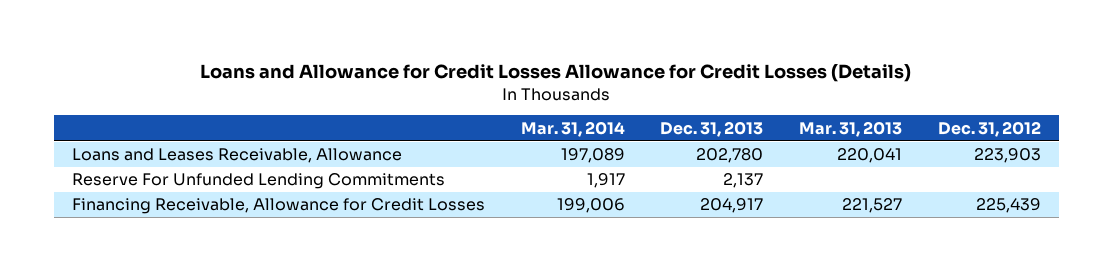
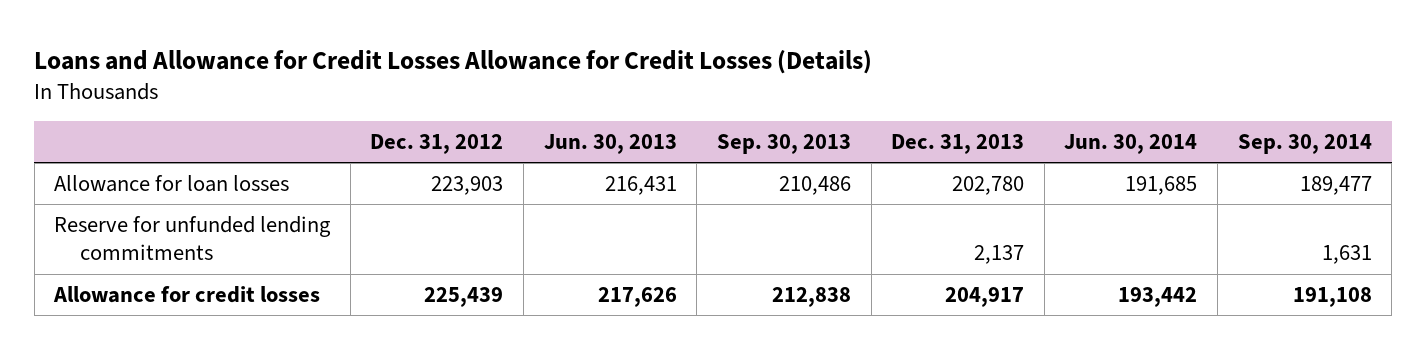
- | Mar. 31, 2014 | Dec. 31, 2013 | Mar. 31, 2013 | Dec. 31, 2012
+ | Dec. 31, 2012 | Jun. 30, 2013 | Sep. 30, 2013 | Dec. 31, 2013 | Jun. 30, 2014 | Sep. 30, 2014
- Loans and Leases Receivable, Allowance | 197,089 | 202,780 | 220,041 | 223,903
- Reserve For Unfunded Lending Commitments | 1,917 | 2,137 | |
- Financing Receivable, Allowance for Credit Losses | 199,006 | 204,917 | 221,527 | 225,439
+ Allowance for loan losses | 223,903 | 216,431 | 210,486 | 202,780 | 191,685 | 189,477
+ Reserve for unfunded lending commitments | | | | 2,137 | | 1,631
+ Allowance for credit losses | 225,439 | 217,626 | 212,838 | 204,917 | 193,442 | 191,108

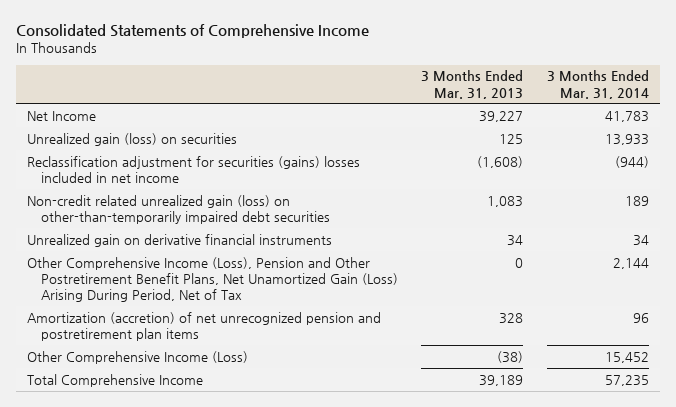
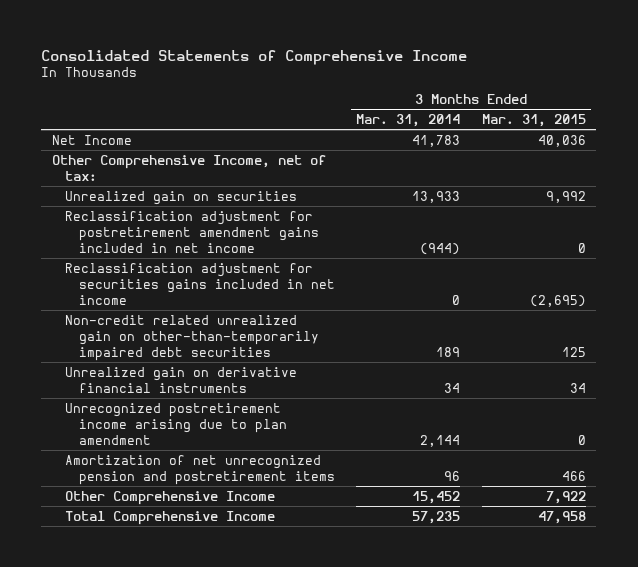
- | 3 Months Ended Mar. 31, 2013 | 3 Months Ended Mar. 31, 2014
+ | 3 Months Ended Mar. 31, 2014 | 3 Months Ended Mar. 31, 2015
- Unrealized gain (loss) on securities | 125 | 13,933
- Reclassification adjustment for securities (gains) losses included in net income | (1,608) | (944)
- Non-credit related unrealized gain (loss) on other-than-temporarily impaired debt securities | 1,083 | 189
+ Other Comprehensive Income, net of tax:
+ Unrealized gain on securities | 13,933 | 9,992
+ Reclassification adjustment for postretirement amendment gains included in net income | (944) | 0
+ Reclassification adjustment for securities gains included in net income | 0 | (2,695)
+ Non-credit related unrealized gain on other-than-temporarily impaired debt securities | 189 | 125
- Other Comprehensive Income (Loss), Pension and Other Postretirement Benefit Plans, Net Unamortized Gain (Loss) Arising During Period, Net of Tax | 0 | 2,144
- Amortization (accretion) of net unrecognized pension and postretirement plan items | 328 | 96
- Other Comprehensive Income (Loss) | (38) | 15,452
+ Unrecognized postretirement income arising due to plan amendment | 2,144 | 0
+ Amortization of net unrecognized pension and postretirement items | 96 | 466
+ Other Comprehensive Income | 15,452 | 7,922

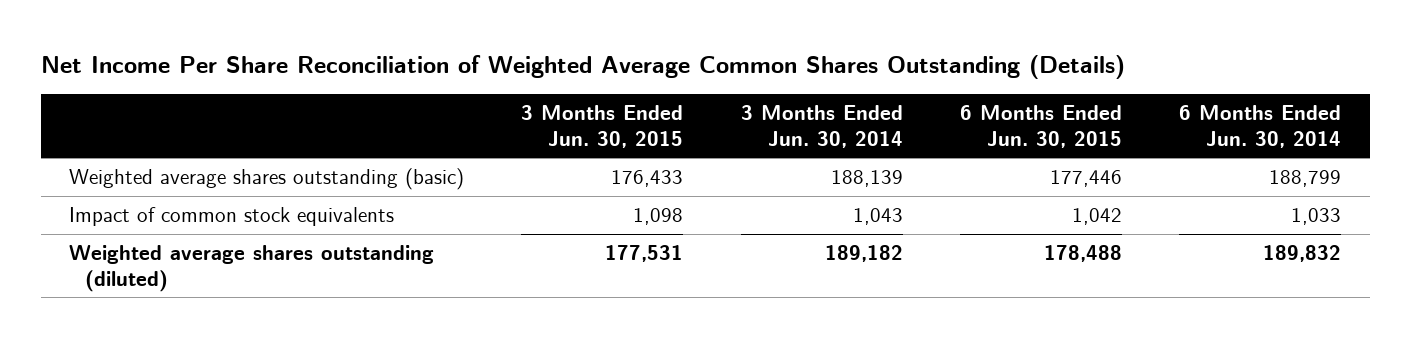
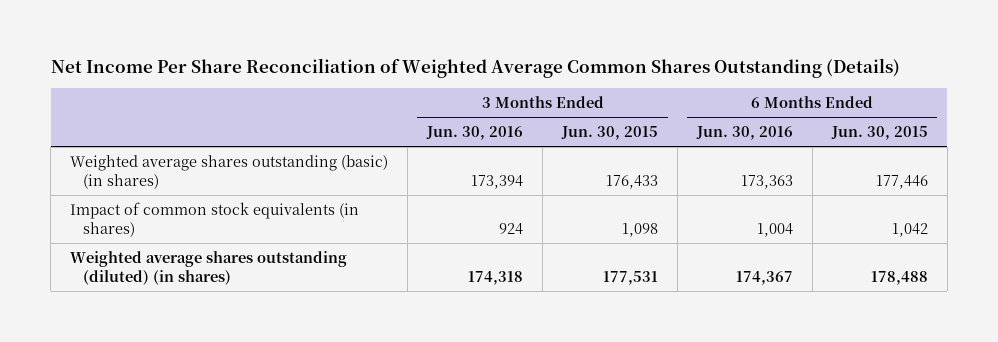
- | 3 Months Ended Jun. 30, 2015 | 3 Months Ended Jun. 30, 2014 | 6 Months Ended Jun. 30, 2015 | 6 Months Ended Jun. 30, 2014
+ | 3 Months Ended Jun. 30, 2016 | 3 Months Ended Jun. 30, 2015 | 6 Months Ended Jun. 30, 2016 | 6 Months Ended Jun. 30, 2015
- Weighted average shares outstanding (basic) | 176,433 | 188,139 | 177,446 | 188,799
- Impact of common stock equivalents | 1,098 | 1,043 | 1,042 | 1,033
- Weighted average shares outstanding (diluted) | 177,531 | 189,182 | 178,488 | 189,832
+ Weighted average shares outstanding (basic) (in shares) | 173,394 | 176,433 | 173,363 | 177,446
+ Impact of common stock equivalents (in shares) | 924 | 1,098 | 1,004 | 1,042
+ Weighted average shares outstanding (diluted) (in shares) | 174,318 | 177,531 | 174,367 | 178,488

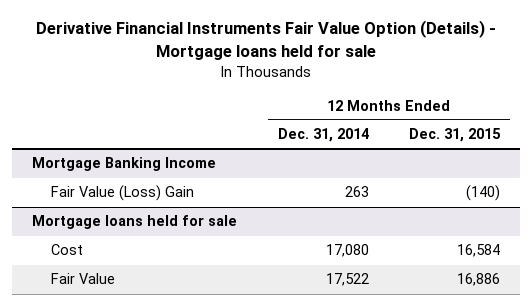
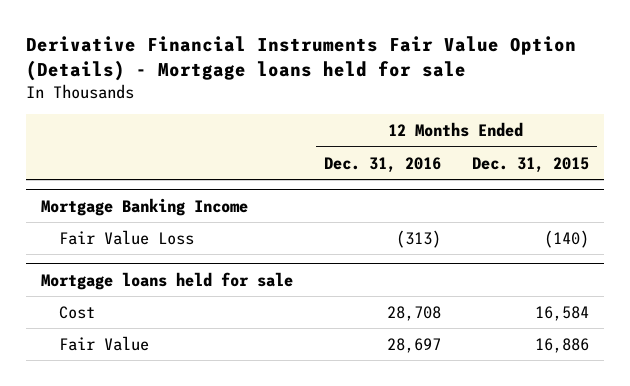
- | 12 Months Ended Dec. 31, 2014 | 12 Months Ended Dec. 31, 2015
+ | 12 Months Ended Dec. 31, 2016 | 12 Months Ended Dec. 31, 2015
@ Mortgage Banking Income
- Fair Value (Loss) Gain | 263 | (140)
+ Fair Value Loss | (313) | (140)

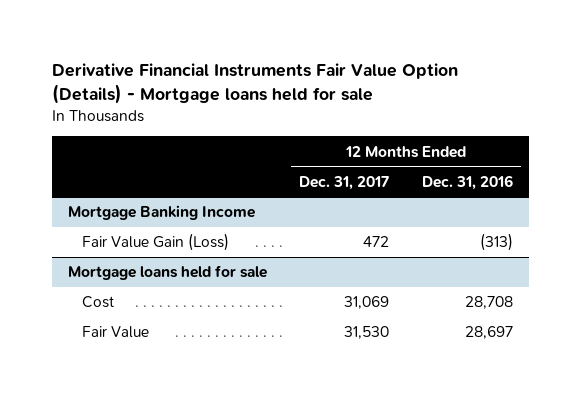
- | 12 Months Ended Dec. 31, 2016 | 12 Months Ended Dec. 31, 2015
+ | 12 Months Ended Dec. 31, 2017 | 12 Months Ended Dec. 31, 2016
@ Mortgage Banking Income
- Fair Value Loss | (313) | (140)
+ Fair Value Gain (Loss) | 472 | (313)

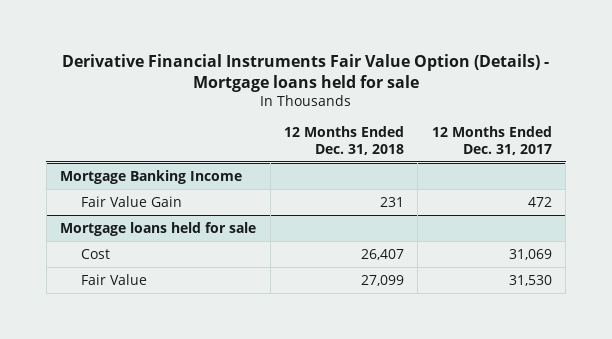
- | 12 Months Ended Dec. 31, 2017 | 12 Months Ended Dec. 31, 2016
+ | 12 Months Ended Dec. 31, 2018 | 12 Months Ended Dec. 31, 2017
@ Mortgage Banking Income
- Fair Value Gain (Loss) | 472 | (313)
+ Fair Value Gain | 231 | 472

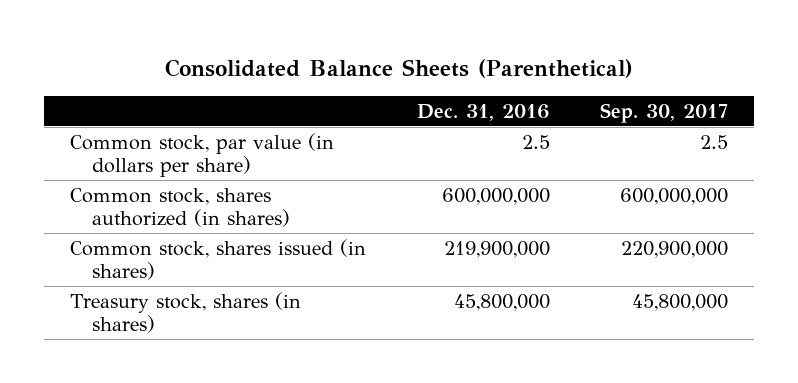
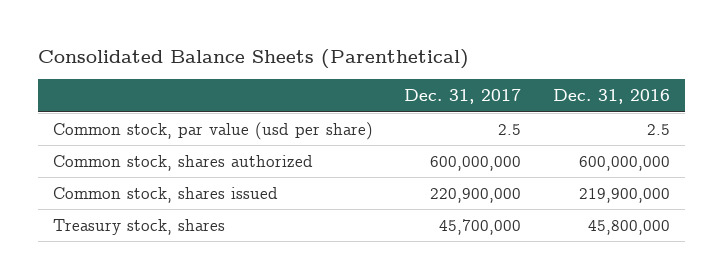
- | Dec. 31, 2016 | Sep. 30, 2017
+ | Dec. 31, 2017 | Dec. 31, 2016
- Common stock, par value (in dollars per share) | 2.5 | 2.5
- Common stock, shares authorized (in shares) | 600,000,000 | 600,000,000
- Common stock, shares issued (in shares) | 219,900,000 | 220,900,000
- Treasury stock, shares (in shares) | 45,800,000 | 45,800,000
+ Common stock, par value (usd per share) | 2.5 | 2.5
+ Common stock, shares authorized | 600,000,000 | 600,000,000
+ Common stock, shares issued | 220,900,000 | 219,900,000
+ Treasury stock, shares | 45,700,000 | 45,800,000

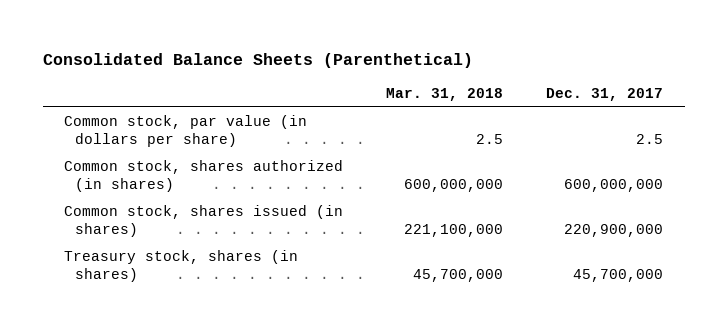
- | Dec. 31, 2017 | Dec. 31, 2016
+ | Mar. 31, 2018 | Dec. 31, 2017
- Common stock, par value (usd per share) | 2.5 | 2.5
- Common stock, shares authorized | 600,000,000 | 600,000,000
- Common stock, shares issued | 220,900,000 | 219,900,000
- Treasury stock, shares | 45,700,000 | 45,800,000
+ Common stock, par value (in dollars per share) | 2.5 | 2.5
+ Common stock, shares authorized (in shares) | 600,000,000 | 600,000,000
+ Common stock, shares issued (in shares) | 221,100,000 | 220,900,000
+ Treasury stock, shares (in shares) | 45,700,000 | 45,700,000

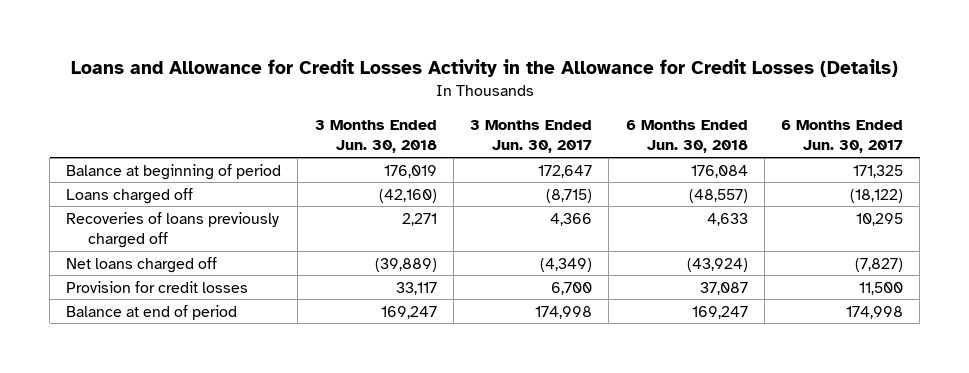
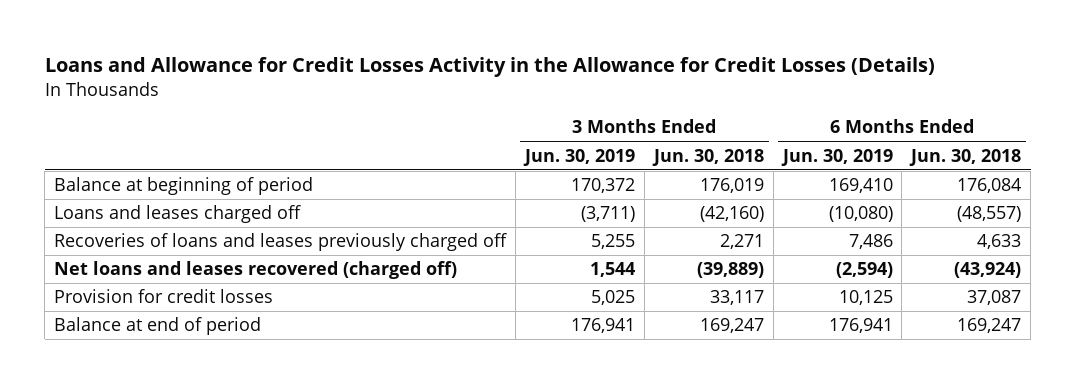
- | 3 Months Ended Jun. 30, 2018 | 3 Months Ended Jun. 30, 2017 | 6 Months Ended Jun. 30, 2018 | 6 Months Ended Jun. 30, 2017
+ | 3 Months Ended Jun. 30, 2019 | 3 Months Ended Jun. 30, 2018 | 6 Months Ended Jun. 30, 2019 | 6 Months Ended Jun. 30, 2018
- Loans charged off | (42,160) | (8,715) | (48,557) | (18,122)
- Recoveries of loans previously charged off | 2,271 | 4,366 | 4,633 | 10,295
- Net loans charged off | (39,889) | (4,349) | (43,924) | (7,827)
+ Loans and leases charged off | (3,711) | (42,160) | (10,080) | (48,557)
+ Recoveries of loans and leases previously charged off | 5,255 | 2,271 | 7,486 | 4,633
+ Net loans and leases recovered (charged off) | 1,544 | (39,889) | (2,594) | (43,924)

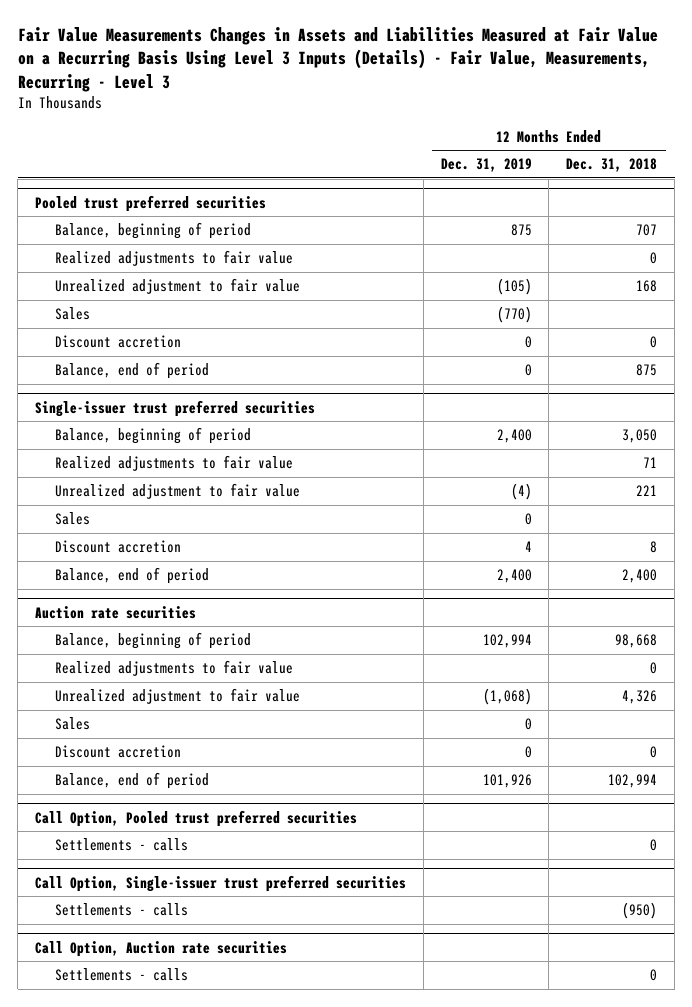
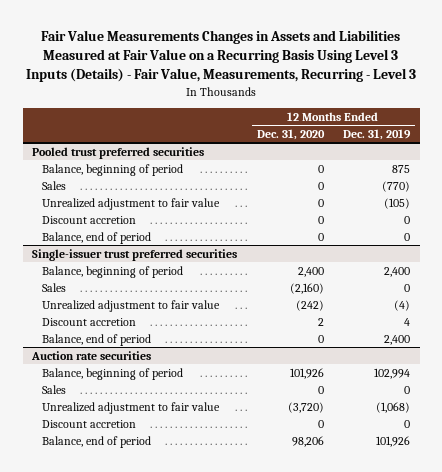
- | 12 Months Ended Dec. 31, 2019 | 12 Months Ended Dec. 31, 2018
+ | 12 Months Ended Dec. 31, 2020 | 12 Months Ended Dec. 31, 2019
@ Pooled trust preferred securities
- Realized adjustments to fair value | | 0
moved down: Unrealized adjustment to fair value | 0 | (105)
@ Single-issuer trust preferred securities
- Realized adjustments to fair value | | 71
moved down: Unrealized adjustment to fair value | (242) | (4)
@ Auction rate securities
- Realized adjustments to fair value | | 0
moved down: Unrealized adjustment to fair value | (3,720) | (1,068)
- Call Option, Pooled trust preferred securities
- Settlements - calls | | 0
- Call Option, Single-issuer trust preferred securities
- Settlements - calls | | (950)
- Call Option, Auction rate securities
- Settlements - calls | | 0

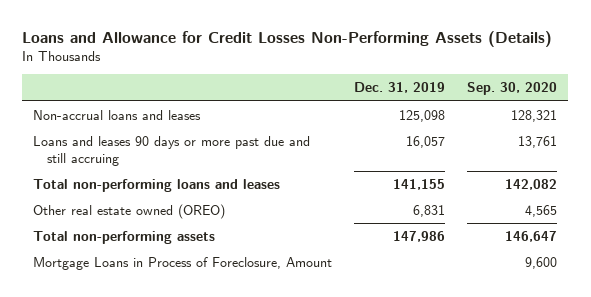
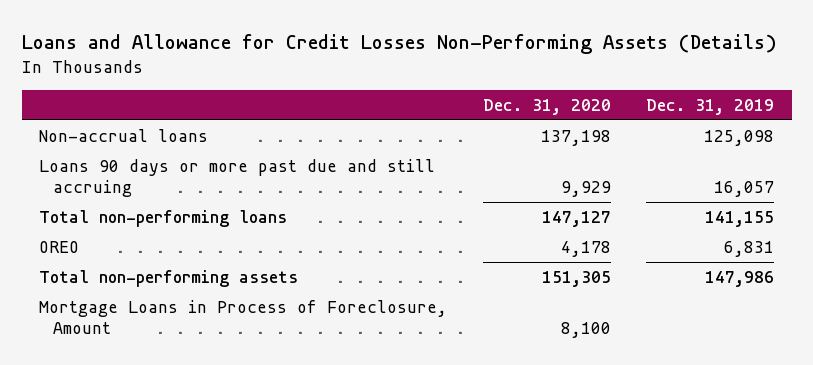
- | Dec. 31, 2019 | Sep. 30, 2020
+ | Dec. 31, 2020 | Dec. 31, 2019
- Non-accrual loans and leases | 125,098 | 128,321
- Loans and leases 90 days or more past due and still accruing | 16,057 | 13,761
- Total non-performing loans and leases | 141,155 | 142,082
- Other real estate owned (OREO) | 6,831 | 4,565
+ Non-accrual loans | 137,198 | 125,098
+ Loans 90 days or more past due and still accruing | 9,929 | 16,057
+ Total non-performing loans | 147,127 | 141,155
+ OREO | 4,178 | 6,831

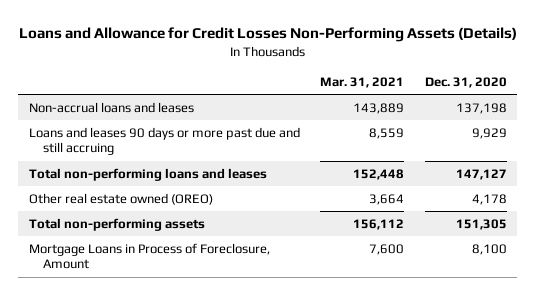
- | Dec. 31, 2020 | Dec. 31, 2019
+ | Mar. 31, 2021 | Dec. 31, 2020
- Non-accrual loans | 137,198 | 125,098
- Loans 90 days or more past due and still accruing | 9,929 | 16,057
- Total non-performing loans | 147,127 | 141,155
- OREO | 4,178 | 6,831
+ Non-accrual loans and leases | 143,889 | 137,198
+ Loans and leases 90 days or more past due and still accruing | 8,559 | 9,929
+ Total non-performing loans and leases | 152,448 | 147,127
+ Other real estate owned (OREO) | 3,664 | 4,178

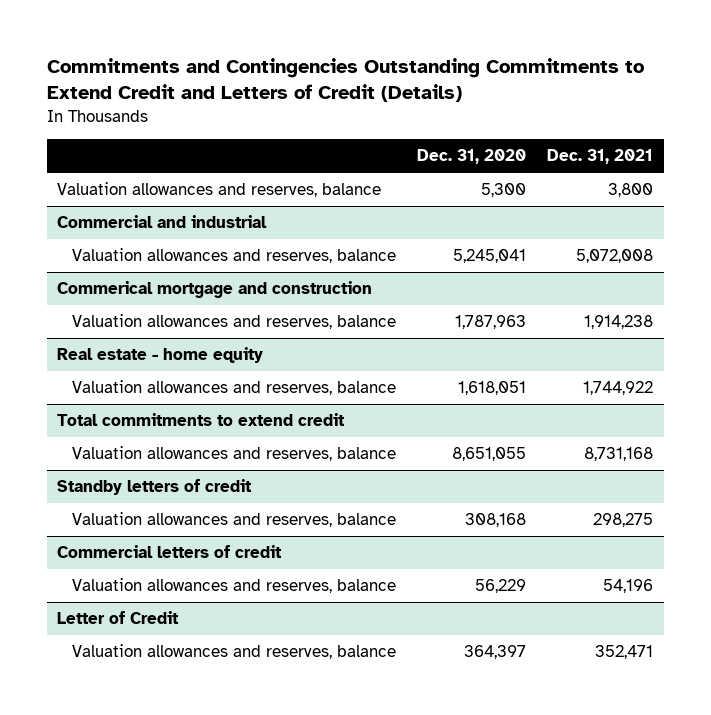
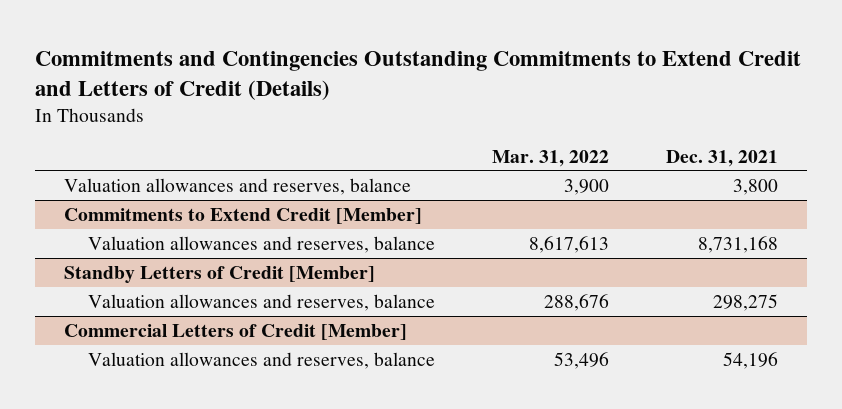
- | Dec. 31, 2020 | Dec. 31, 2021
+ | Mar. 31, 2022 | Dec. 31, 2021
- Commercial and industrial
- Valuation allowances and reserves, balance | 5,245,041 | 5,072,008
- Commerical mortgage and construction
- Valuation allowances and reserves, balance | 1,787,963 | 1,914,238
- Real estate - home equity
- Valuation allowances and reserves, balance | 1,618,051 | 1,744,922
- Total commitments to extend credit
+ Commitments to Extend Credit [Member]
- Standby letters of credit
+ Standby Letters of Credit [Member]
- Commercial letters of credit
+ Commercial Letters of Credit [Member]
- Letter of Credit
- Valuation allowances and reserves, balance | 364,397 | 352,471

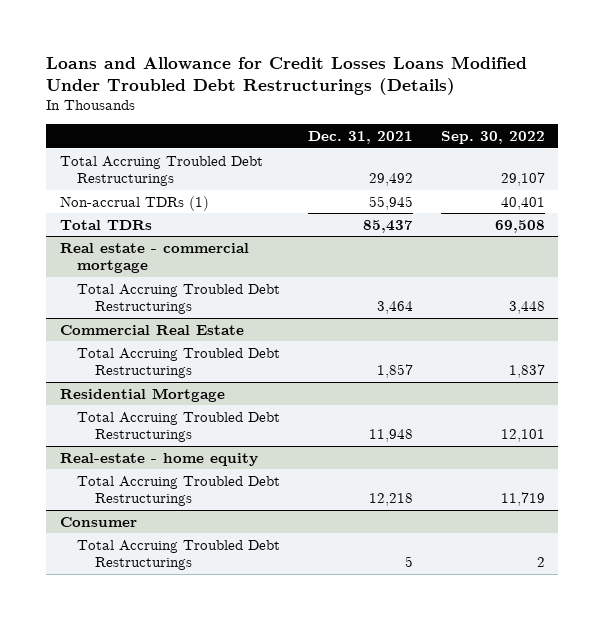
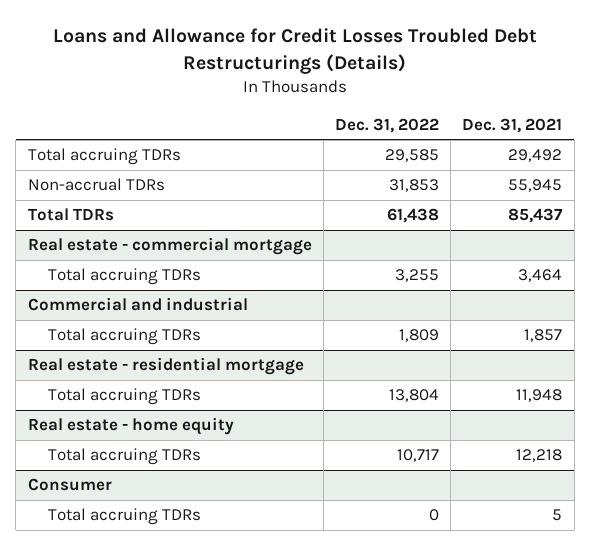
- Loans and Allowance for Credit Losses Loans Modified Under Troubled Debt Restructurings (Details)
+ Loans and Allowance for Credit Losses Troubled Debt Restructurings (Details)
- | Dec. 31, 2021 | Sep. 30, 2022
+ | Dec. 31, 2022 | Dec. 31, 2021
- Total Accruing Troubled Debt Restructurings | 29,492 | 29,107
- Non-accrual TDRs (1) | 55,945 | 40,401
+ Total accruing TDRs | 29,585 | 29,492
+ Non-accrual TDRs | 31,853 | 55,945
@ Real estate - commercial mortgage
- Total Accruing Troubled Debt Restructurings | 3,464 | 3,448
- Commercial Real Estate
- Total Accruing Troubled Debt Restructurings | 1,857 | 1,837
- Residential Mortgage
- Total Accruing Troubled Debt Restructurings | 11,948 | 12,101
- Real-estate - home equity
- Total Accruing Troubled Debt Restructurings | 12,218 | 11,719
@ Real estate - commercial mortgage
+ Total accruing TDRs | 3,255 | 3,464
+ Commercial and industrial
+ Total accruing TDRs | 1,809 | 1,857
+ Real estate - residential mortgage
+ Total accruing TDRs | 13,804 | 11,948
+ Real estate - home equity
+ Total accruing TDRs | 10,717 | 12,218
@ Consumer
- Total Accruing Troubled Debt Restructurings | 5 | 2
+ Total accruing TDRs | 0 | 5

